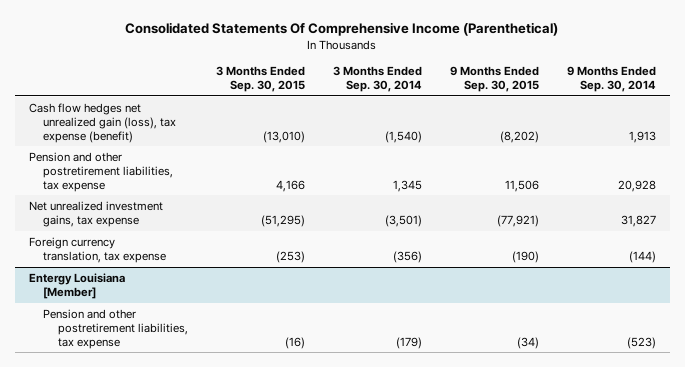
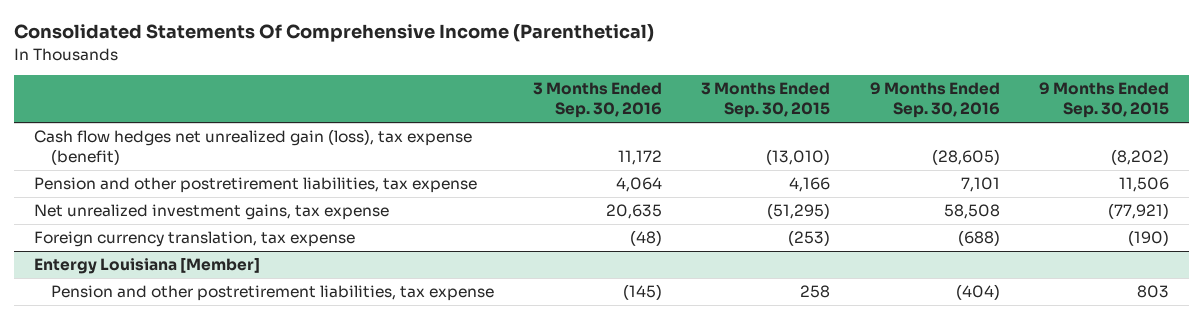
- | 3 Months Ended Sep. 30, 2015 | 3 Months Ended Sep. 30, 2014 | 9 Months Ended Sep. 30, 2015 | 9 Months Ended Sep. 30, 2014
+ | 3 Months Ended Sep. 30, 2016 | 3 Months Ended Sep. 30, 2015 | 9 Months Ended Sep. 30, 2016 | 9 Months Ended Sep. 30, 2015
@ Entergy Louisiana [Member]
- Pension and other postretirement liabilities, tax expense | (16) | (179) | (34) | (523)
+ Pension and other postretirement liabilities, tax expense | (145) | 258 | (404) | 803

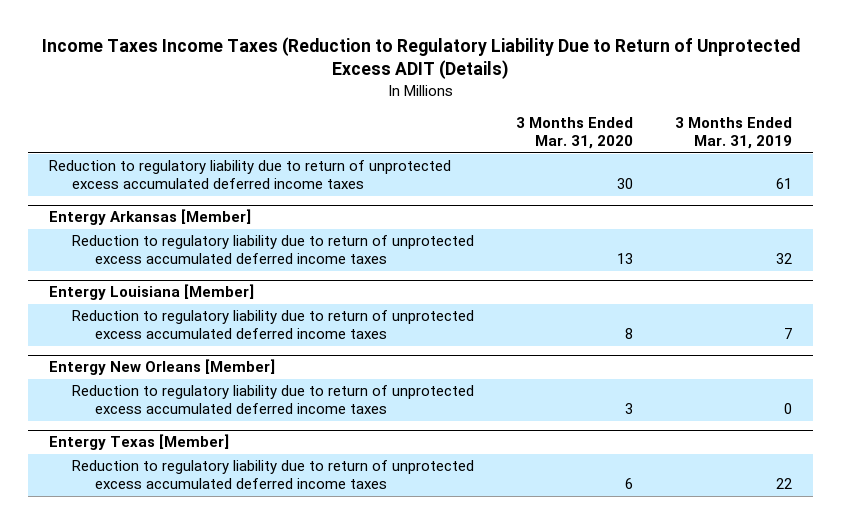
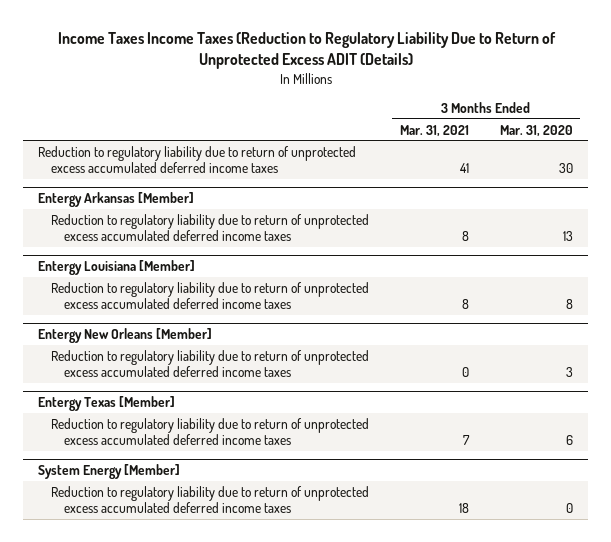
- | 3 Months Ended Mar. 31, 2020 | 3 Months Ended Mar. 31, 2019
+ | 3 Months Ended Mar. 31, 2021 | 3 Months Ended Mar. 31, 2020
+ System Energy [Member]
+ Reduction to regulatory liability due to return of unprotected excess accumulated deferred income taxes | 18 | 0

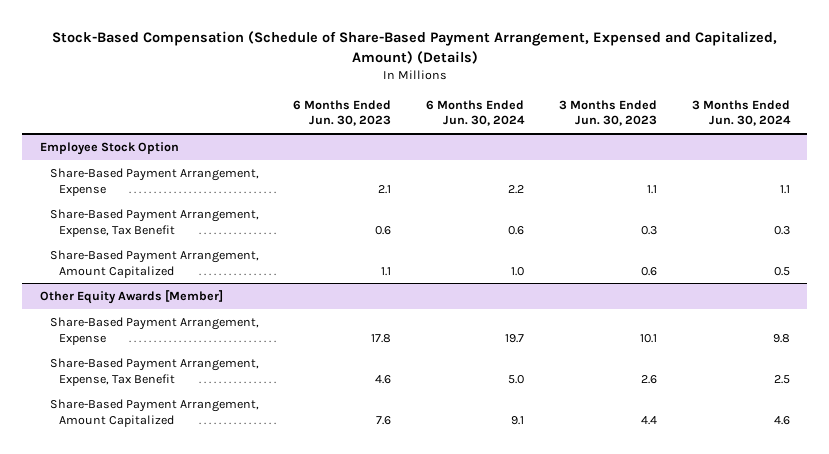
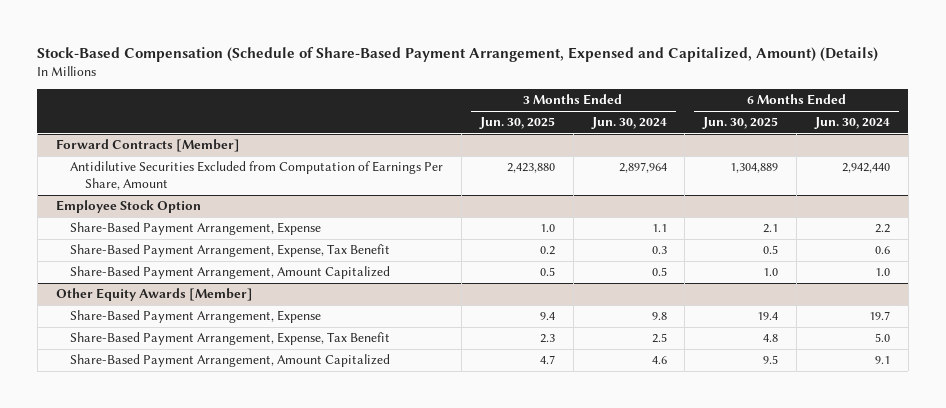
- | 6 Months Ended Jun. 30, 2023 | 6 Months Ended Jun. 30, 2024 | 3 Months Ended Jun. 30, 2023 | 3 Months Ended Jun. 30, 2024
+ | 3 Months Ended Jun. 30, 2025 | 3 Months Ended Jun. 30, 2024 | 6 Months Ended Jun. 30, 2025 | 6 Months Ended Jun. 30, 2024
+ Forward Contracts [Member]
+ Antidilutive Securities Excluded from Computation of Earnings Per Share, Amount | 2,423,880 | 2,897,964 | 1,304,889 | 2,942,440

